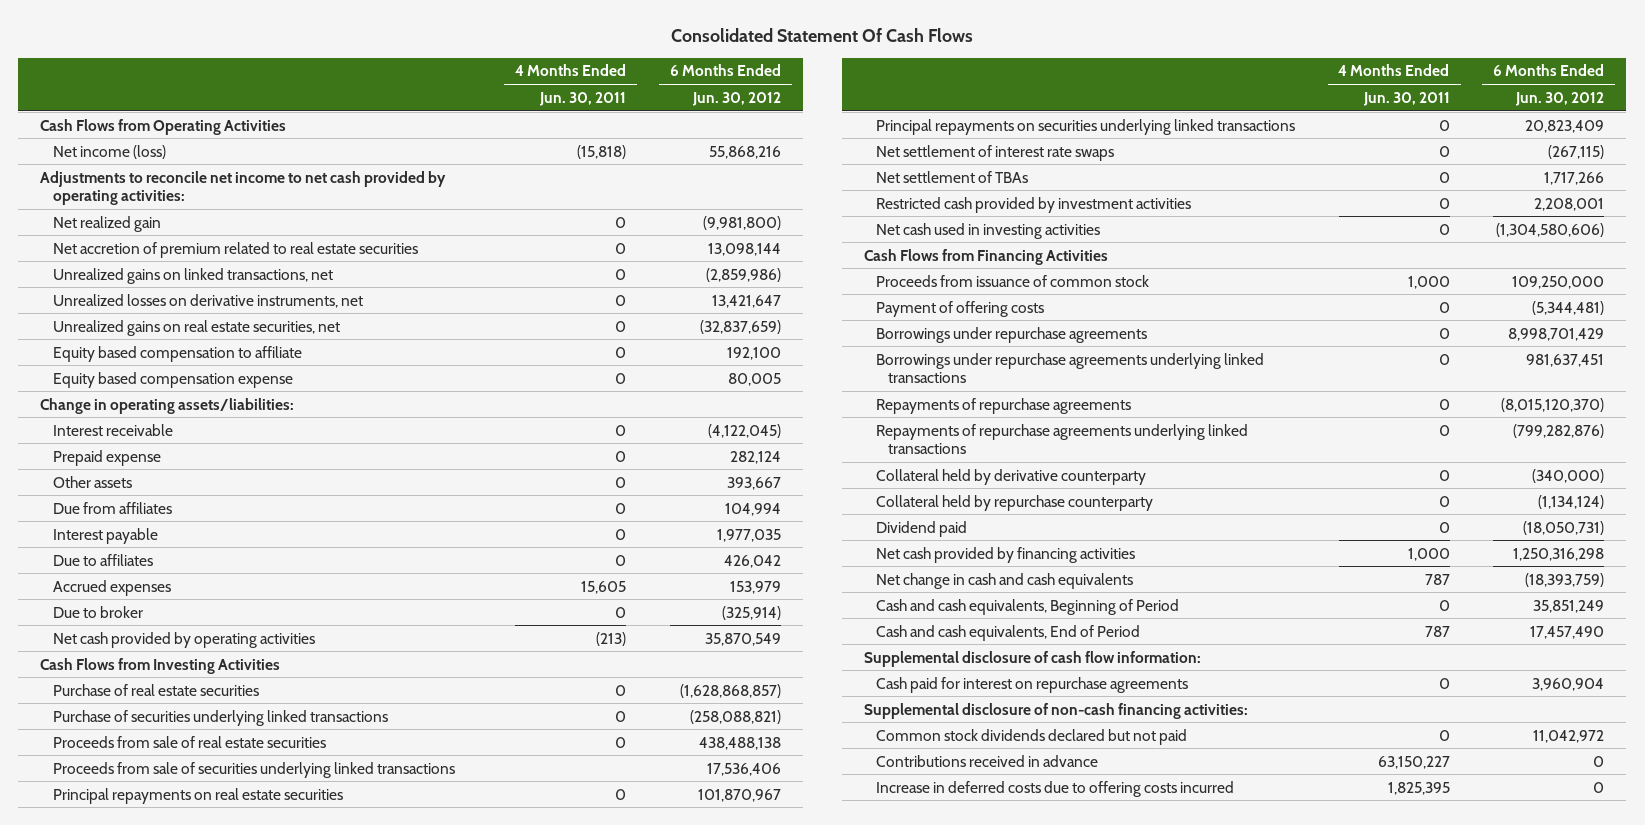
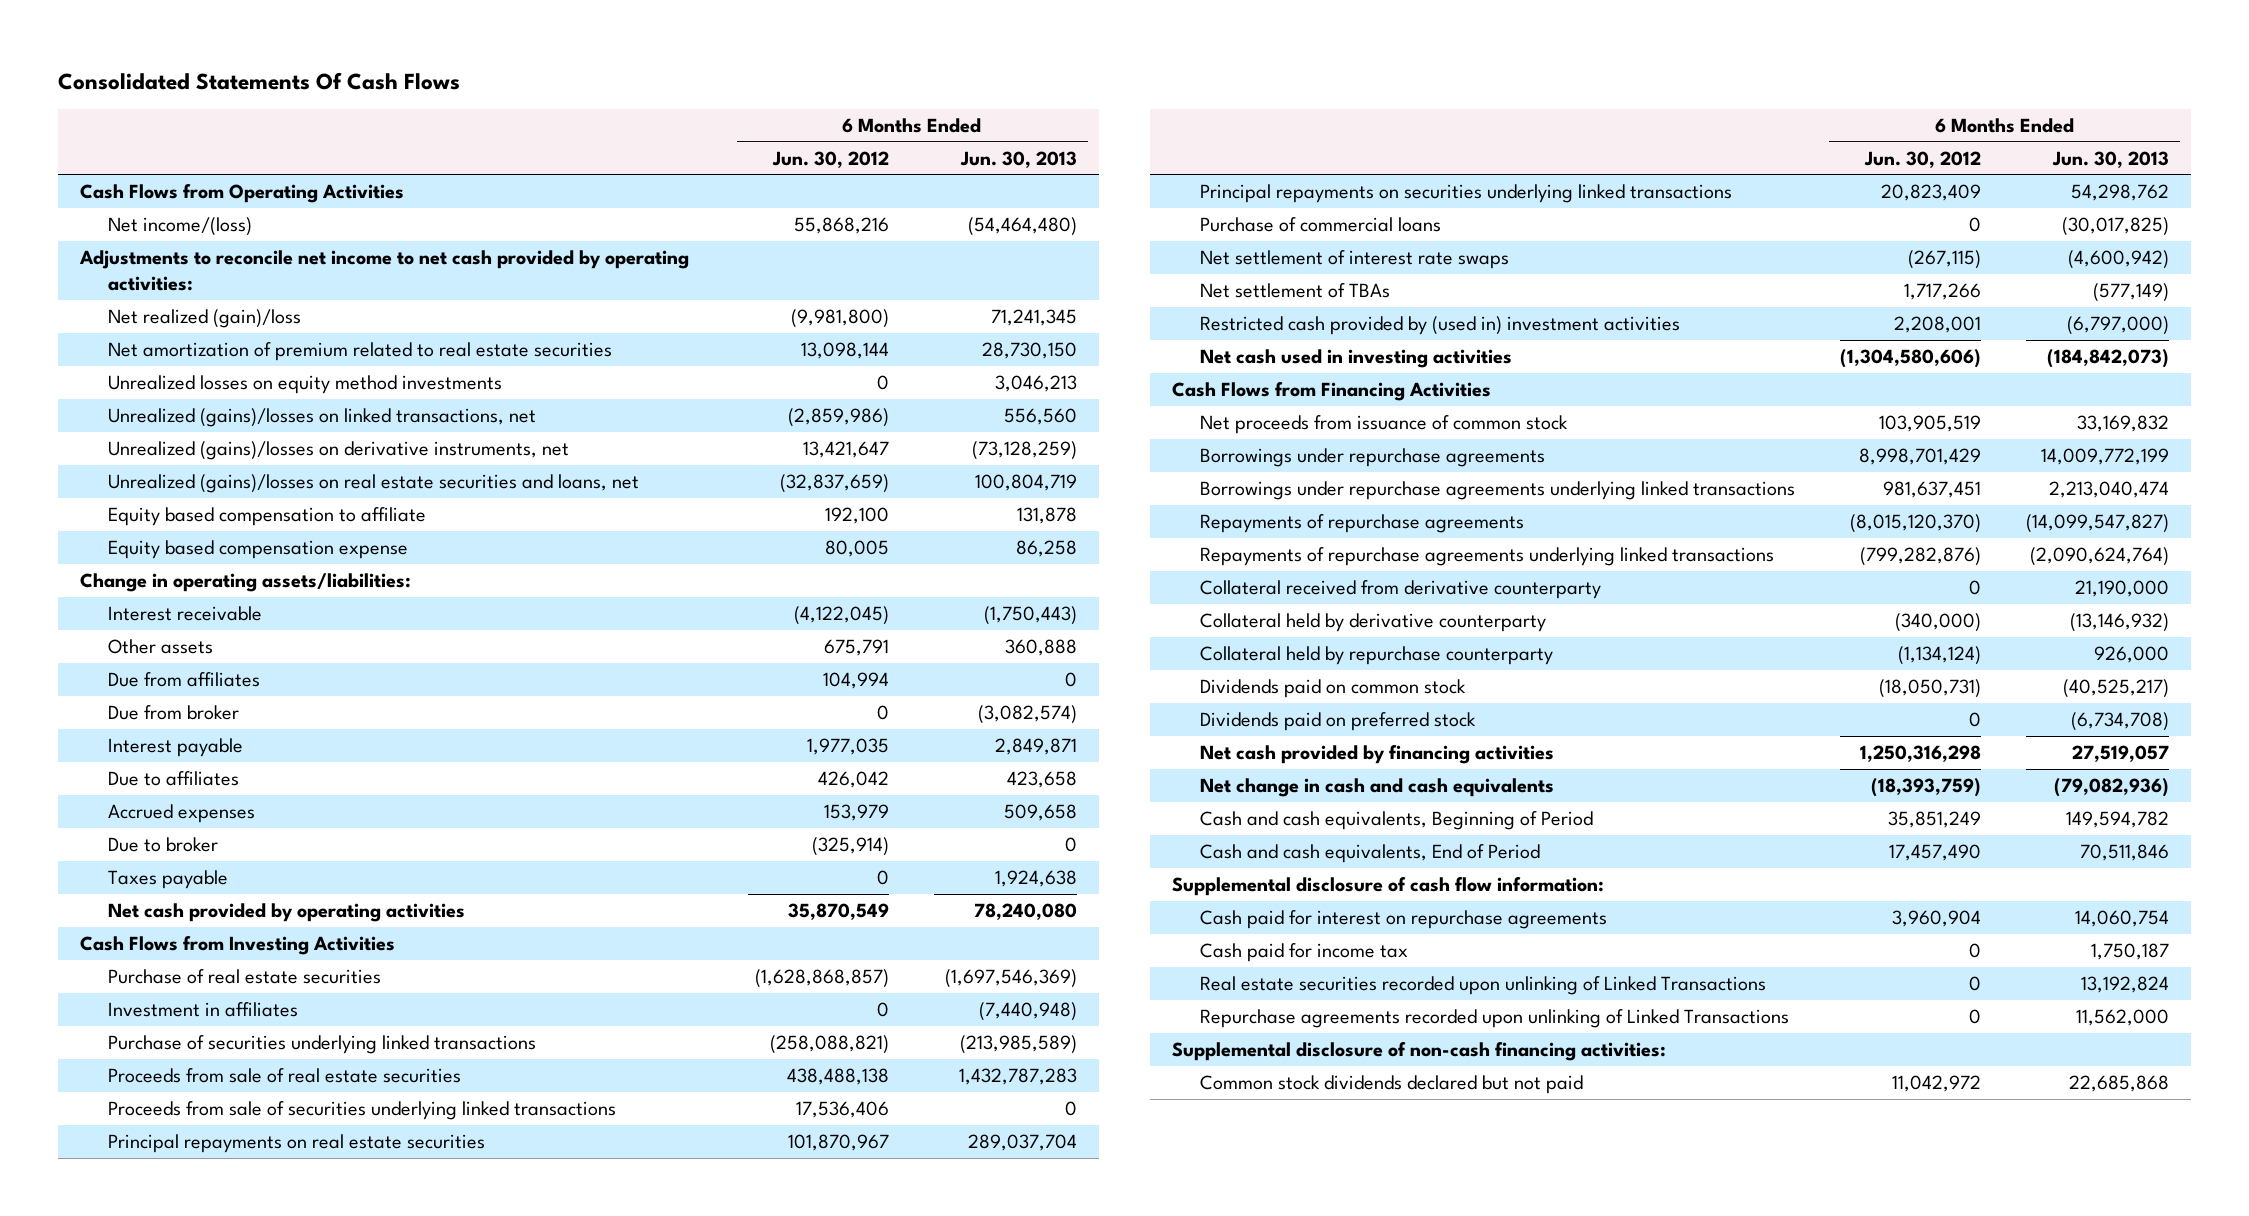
- Consolidated Statement Of Cash Flows
+ Consolidated Statements Of Cash Flows
- | 4 Months Ended Jun. 30, 2011 | 6 Months Ended Jun. 30, 2012
+ | 6 Months Ended Jun. 30, 2012 | 6 Months Ended Jun. 30, 2013
- Net income (loss) | (15,818) | 55,868,216
+ Net income/(loss) | 55,868,216 | (54,464,480)
- Net realized gain | 0 | (9,981,800)
- Net accretion of premium related to real estate securities | 0 | 13,098,144
- Unrealized gains on linked transactions, net | 0 | (2,859,986)
- Unrealized losses on derivative instruments, net | 0 | 13,421,647
- Unrealized gains on real estate securities, net | 0 | (32,837,659)
+ Net realized (gain)/loss | (9,981,800) | 71,241,345
+ Net amortization of premium related to real estate securities | 13,098,144 | 28,730,150
+ Unrealized losses on equity method investments | 0 | 3,046,213
+ Unrealized (gains)/losses on linked transactions, net | (2,859,986) | 556,560
+ Unrealized (gains)/losses on derivative instruments, net | 13,421,647 | (73,128,259)
+ Unrealized (gains)/losses on real estate securities and loans, net | (32,837,659) | 100,804,719
- Prepaid expense | 0 | 282,124
- Other assets | 0 | 393,667
+ Other assets | 675,791 | 360,888
+ Due from broker | 0 | (3,082,574)
+ Taxes payable | 0 | 1,924,638
+ Investment in affiliates | 0 | (7,440,948)
+ Purchase of commercial loans | 0 | (30,017,825)
- Restricted cash provided by investment activities | 0 | 2,208,001
+ Restricted cash provided by (used in) investment activities | 2,208,001 | (6,797,000)
- Proceeds from issuance of common stock | 1,000 | 109,250,000
- Payment of offering costs | 0 | (5,344,481)
+ Net proceeds from issuance of common stock | 103,905,519 | 33,169,832
+ Collateral received from derivative counterparty | 0 | 21,190,000
- Dividend paid | 0 | (18,050,731)
+ Dividends paid on common stock | (18,050,731) | (40,525,217)
+ Dividends paid on preferred stock | 0 | (6,734,708)
+ Cash paid for income tax | 0 | 1,750,187
+ Real estate securities recorded upon unlinking of Linked Transactions | 0 | 13,192,824
+ Repurchase agreements recorded upon unlinking of Linked Transactions | 0 | 11,562,000
- Contributions received in advance | 63,150,227 | 0
- Increase in deferred costs due to offering costs incurred | 1,825,395 | 0

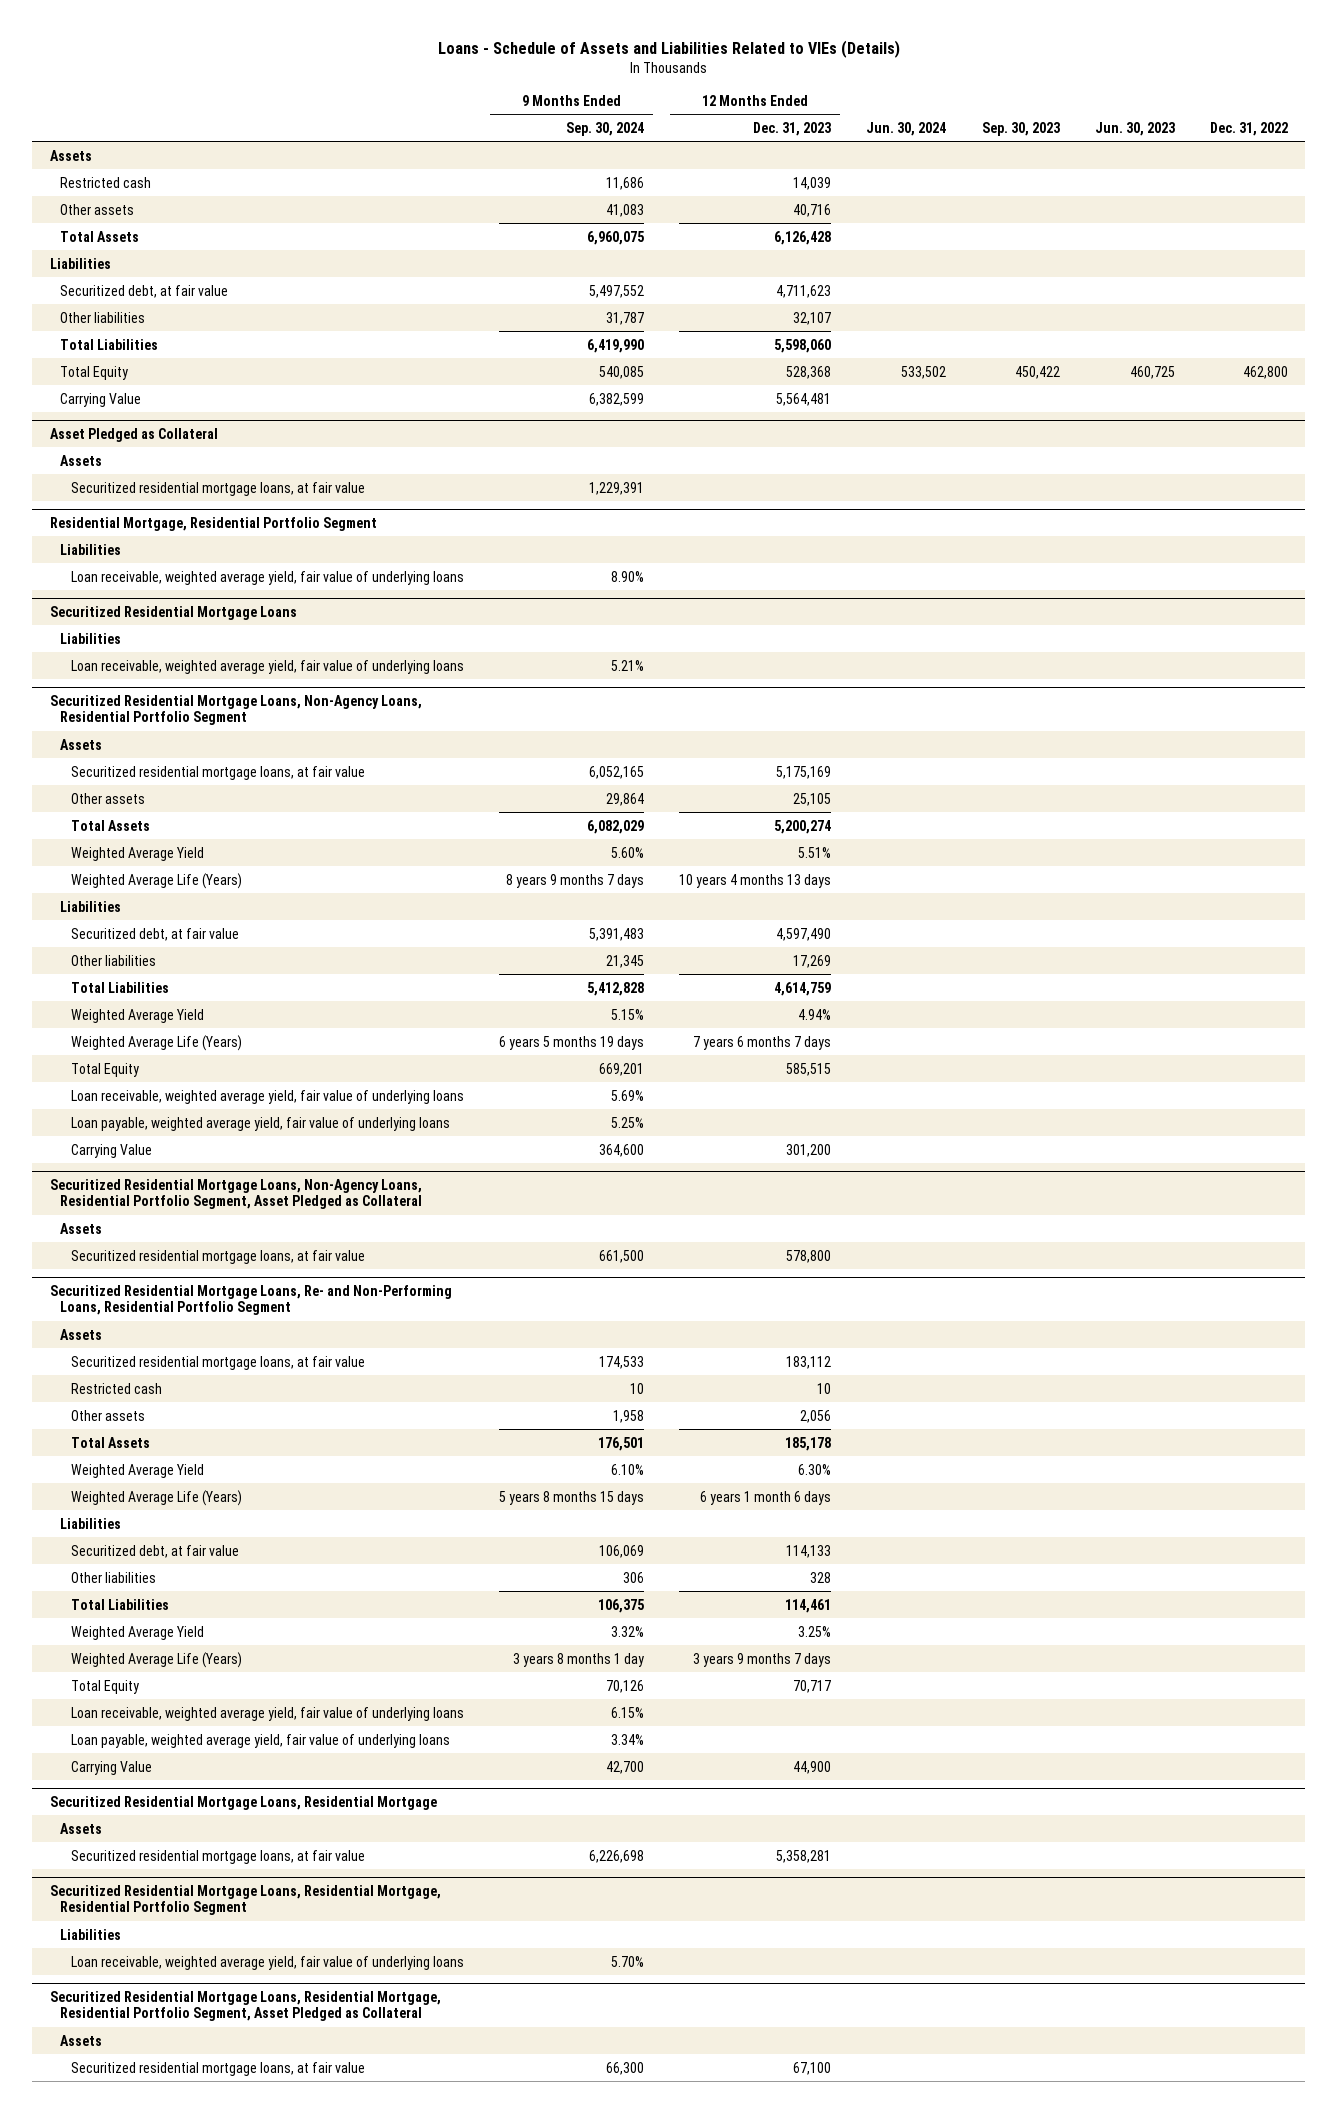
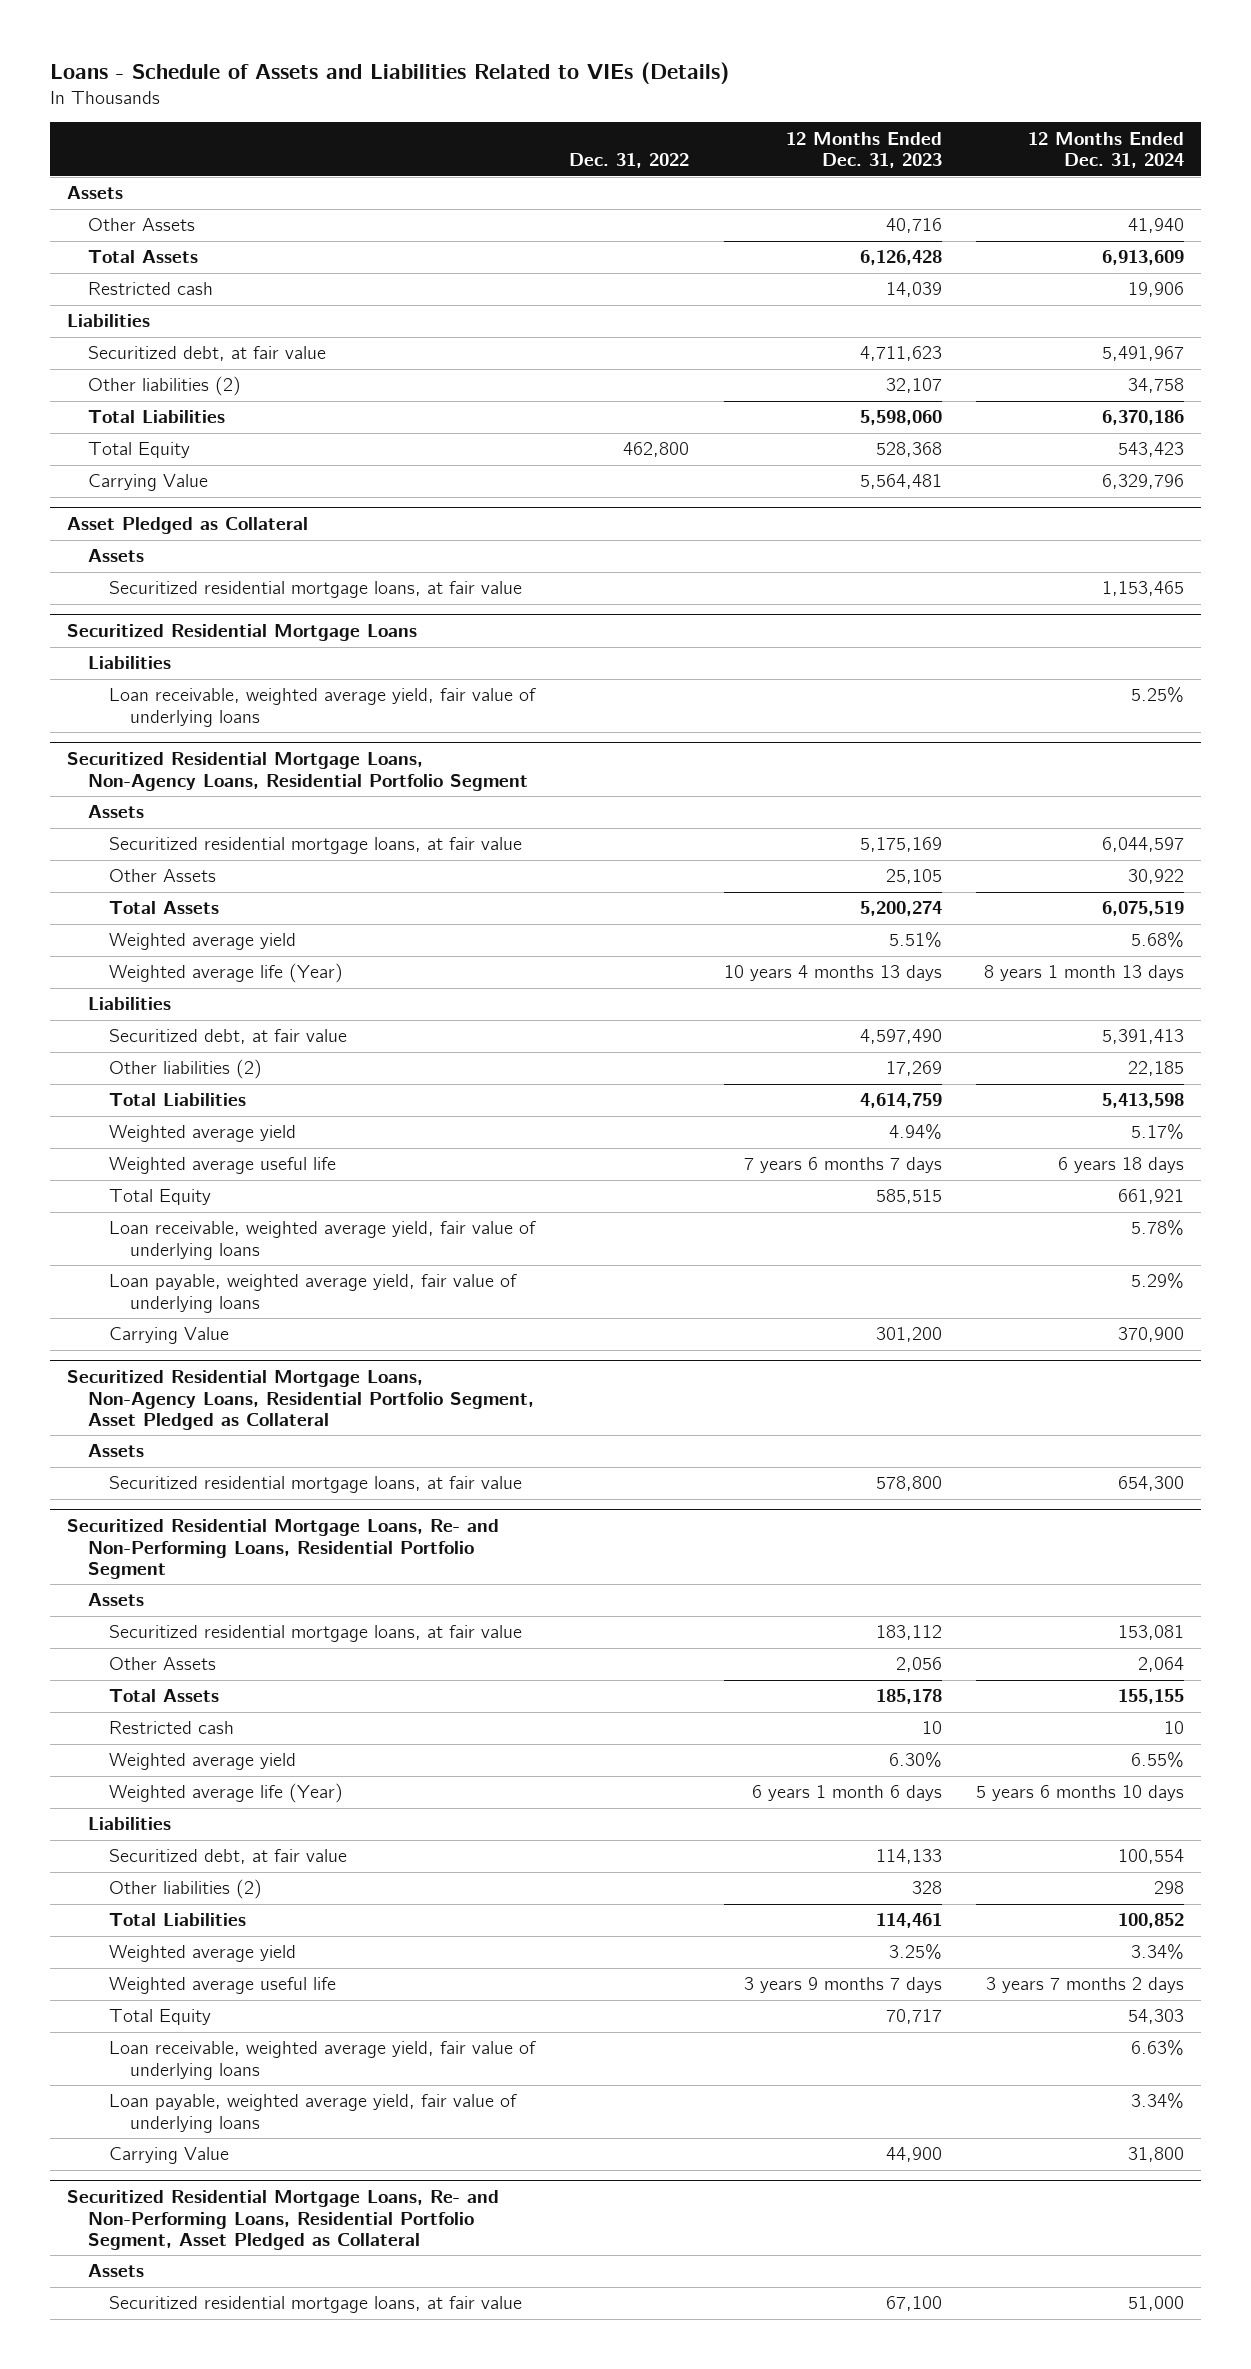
- | 9 Months Ended Sep. 30, 2024 | 12 Months Ended Dec. 31, 2023 | Jun. 30, 2024 | Sep. 30, 2023 | Jun. 30, 2023 | Dec. 31, 2022
+ | Dec. 31, 2022 | 12 Months Ended Dec. 31, 2023 | 12 Months Ended Dec. 31, 2024
- Other assets | 41,083 | 40,716 | | | |
+ Other Assets | | 40,716 | 41,940
moved down: Restricted cash | | 14,039 | 19,906
- Other liabilities | 31,787 | 32,107 | | | |
+ Other liabilities (2) | | 32,107 | 34,758
- Residential Mortgage, Residential Portfolio Segment
- Liabilities
- Loan receivable, weighted average yield, fair value of underlying loans | 8.90% | | | | |
@ Securitized Residential Mortgage Loans, Non-Agency Loans, Residential Portfolio Segment
- Other assets | 29,864 | 25,105 | | | |
+ Other Assets | | 25,105 | 30,922
- Weighted Average Yield | 5.60% | 5.51% | | | |
- Weighted Average Life (Years) | 8 years 9 months 7 days | 10 years 4 months 13 days | | | |
+ Weighted average yield | | 5.51% | 5.68%
+ Weighted average life (Year) | | 10 years 4 months 13 days | 8 years 1 month 13 days
- Other liabilities | 21,345 | 17,269 | | | |
+ Other liabilities (2) | | 17,269 | 22,185
- Weighted Average Yield | 5.15% | 4.94% | | | |
- Weighted Average Life (Years) | 6 years 5 months 19 days | 7 years 6 months 7 days | | | |
+ Weighted average yield | | 4.94% | 5.17%
+ Weighted average useful life | | 7 years 6 months 7 days | 6 years 18 days
@ Securitized Residential Mortgage Loans, Re- and Non-Performing Loans, Residential Portfolio Segment
- Other assets | 1,958 | 2,056 | | | |
+ Other Assets | | 2,056 | 2,064
- Weighted Average Yield | 6.10% | 6.30% | | | |
- Weighted Average Life (Years) | 5 years 8 months 15 days | 6 years 1 month 6 days | | | |
moved down: Restricted cash | | 10 | 10
+ Weighted average yield | | 6.30% | 6.55%
+ Weighted average life (Year) | | 6 years 1 month 6 days | 5 years 6 months 10 days
- Other liabilities | 306 | 328 | | | |
+ Other liabilities (2) | | 328 | 298
- Weighted Average Yield | 3.32% | 3.25% | | | |
- Weighted Average Life (Years) | 3 years 8 months 1 day | 3 years 9 months 7 days | | | |
+ Weighted average yield | | 3.25% | 3.34%
+ Weighted average useful life | | 3 years 9 months 7 days | 3 years 7 months 2 days
- Securitized Residential Mortgage Loans, Residential Mortgage
- Assets
- Securitized residential mortgage loans, at fair value | 6,226,698 | 5,358,281 | | | |
- Securitized Residential Mortgage Loans, Residential Mortgage, Residential Portfolio Segment
- Liabilities
- Loan receivable, weighted average yield, fair value of underlying loans | 5.70% | | | | |
- Securitized Residential Mortgage Loans, Residential Mortgage, Residential Portfolio Segment, Asset Pledged as Collateral
+ Securitized Residential Mortgage Loans, Re- and Non-Performing Loans, Residential Portfolio Segment, Asset Pledged as Collateral

